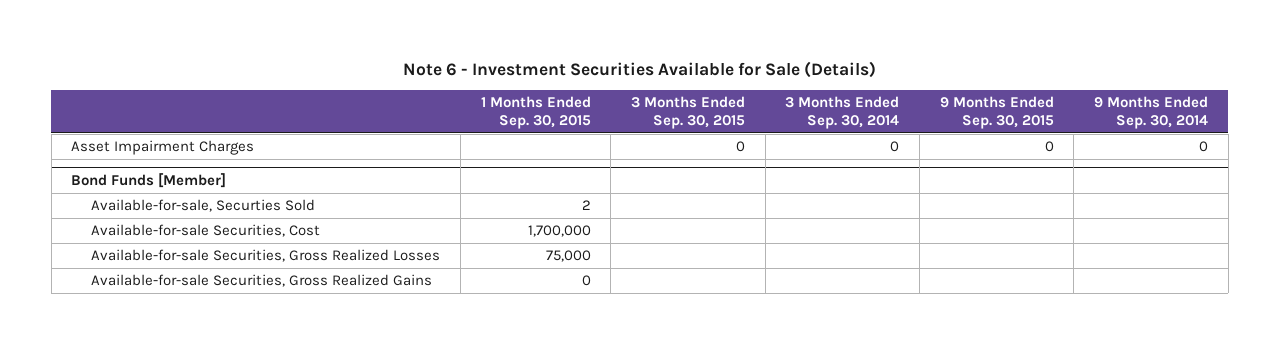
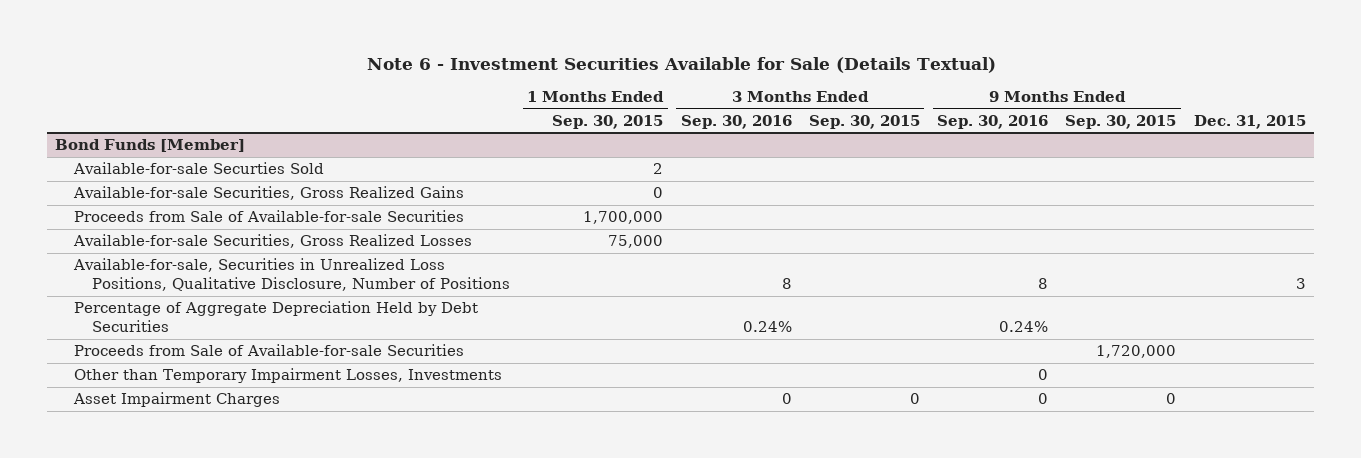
- Note 6 - Investment Securities Available for Sale (Details)
+ Note 6 - Investment Securities Available for Sale (Details Textual)
- | 1 Months Ended Sep. 30, 2015 | 3 Months Ended Sep. 30, 2015 | 3 Months Ended Sep. 30, 2014 | 9 Months Ended Sep. 30, 2015 | 9 Months Ended Sep. 30, 2014
+ | 1 Months Ended Sep. 30, 2015 | 3 Months Ended Sep. 30, 2016 | 3 Months Ended Sep. 30, 2015 | 9 Months Ended Sep. 30, 2016 | 9 Months Ended Sep. 30, 2015 | Dec. 31, 2015
- Asset Impairment Charges | | 0 | 0 | 0 | 0
@ Bond Funds [Member]
- Available-for-sale, Securties Sold | 2 | | | |
- Available-for-sale Securities, Cost | 1,700,000 | | | |
+ Available-for-sale Securties Sold | 2 | | | | |
+ Proceeds from Sale of Available-for-sale Securities | 1,700,000 | | | | |
moved down: Available-for-sale Securities, Gross Realized Losses | 75,000 | | | | |
+ Available-for-sale, Securities in Unrealized Loss Positions, Qualitative Disclosure, Number of Positions | | 8 | | 8 | | 3
+ Percentage of Aggregate Depreciation Held by Debt Securities | | 0.24% | | 0.24% | |
+ Proceeds from Sale of Available-for-sale Securities | | | | | 1,720,000 |
+ Other than Temporary Impairment Losses, Investments | | | | 0 | |
+ Asset Impairment Charges | | 0 | 0 | 0 | 0 |

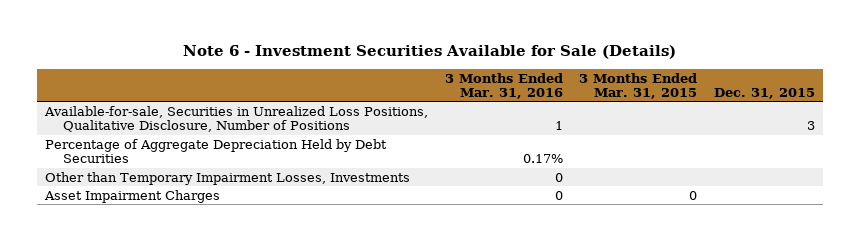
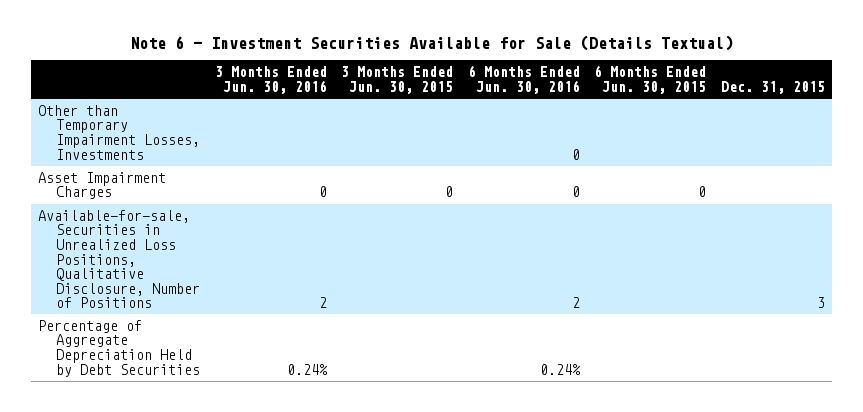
- Note 6 - Investment Securities Available for Sale (Details)
+ Note 6 - Investment Securities Available for Sale (Details Textual)
- | 3 Months Ended Mar. 31, 2016 | 3 Months Ended Mar. 31, 2015 | Dec. 31, 2015
+ | 3 Months Ended Jun. 30, 2016 | 3 Months Ended Jun. 30, 2015 | 6 Months Ended Jun. 30, 2016 | 6 Months Ended Jun. 30, 2015 | Dec. 31, 2015
moved down: Available-for-sale, Securities in Unrealized Loss Positions, Qualitative Disclosure, Number of Positions | 2 | | 2 | | 3
moved down: Percentage of Aggregate Depreciation Held by Debt Securities | 0.24% | | 0.24% | |

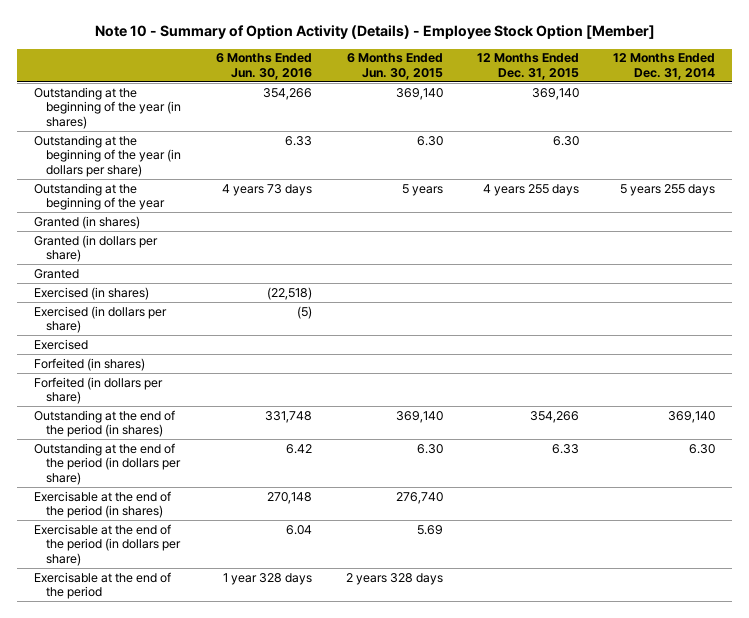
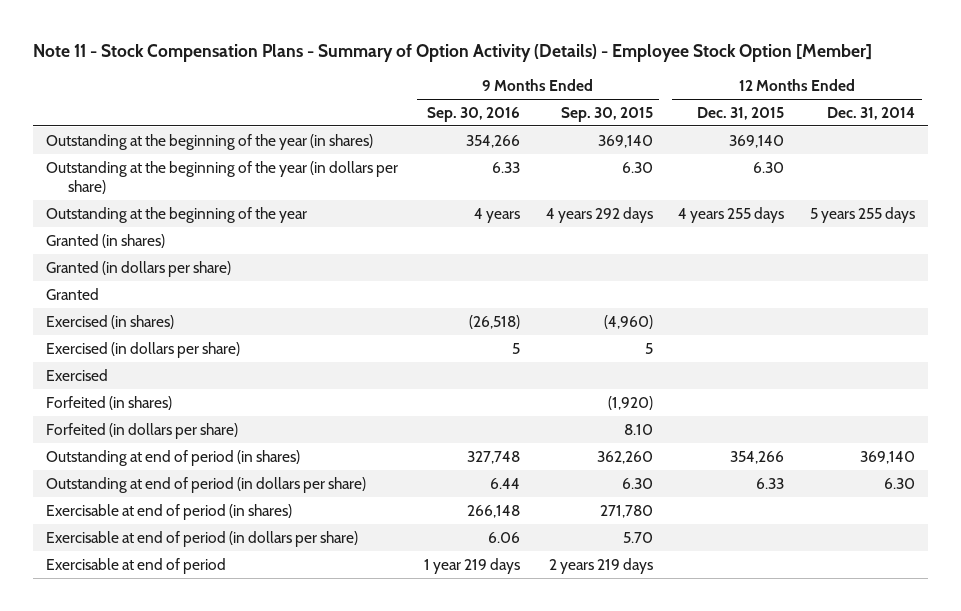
- Note 10 - Summary of Option Activity (Details) - Employee Stock Option [Member]
+ Note 11 - Stock Compensation Plans - Summary of Option Activity (Details) - Employee Stock Option [Member]
- | 6 Months Ended Jun. 30, 2016 | 6 Months Ended Jun. 30, 2015 | 12 Months Ended Dec. 31, 2015 | 12 Months Ended Dec. 31, 2014
+ | 9 Months Ended Sep. 30, 2016 | 9 Months Ended Sep. 30, 2015 | 12 Months Ended Dec. 31, 2015 | 12 Months Ended Dec. 31, 2014
- Outstanding at the end of the period (in shares) | 331,748 | 369,140 | 354,266 | 369,140
- Outstanding at the end of the period (in dollars per share) | 6.42 | 6.30 | 6.33 | 6.30
- Exercisable at the end of the period (in shares) | 270,148 | 276,740 | |
- Exercisable at the end of the period (in dollars per share) | 6.04 | 5.69 | |
- Exercisable at the end of the period | 1 year 328 days | 2 years 328 days | |
+ Outstanding at end of period (in shares) | 327,748 | 362,260 | 354,266 | 369,140
+ Outstanding at end of period (in dollars per share) | 6.44 | 6.30 | 6.33 | 6.30
+ Exercisable at end of period (in shares) | 266,148 | 271,780 | |
+ Exercisable at end of period (in dollars per share) | 6.06 | 5.70 | |
+ Exercisable at end of period | 1 year 219 days | 2 years 219 days | |

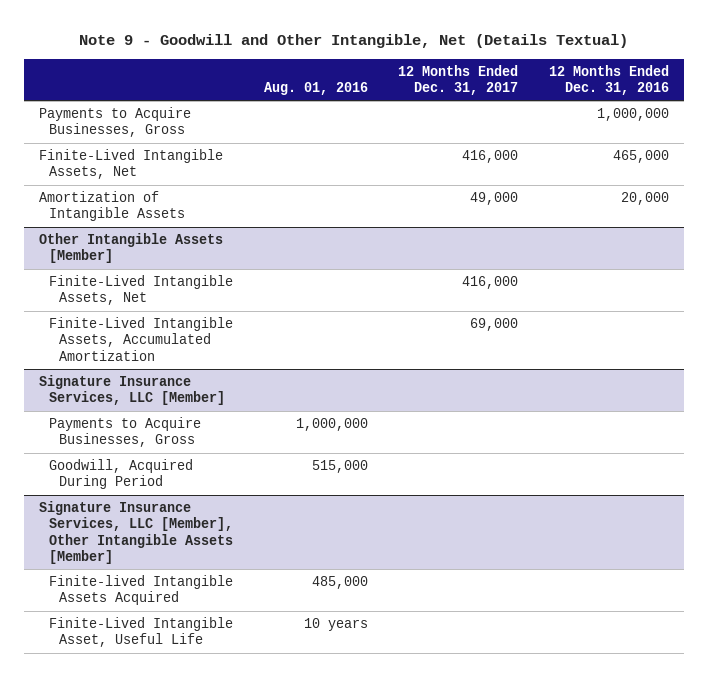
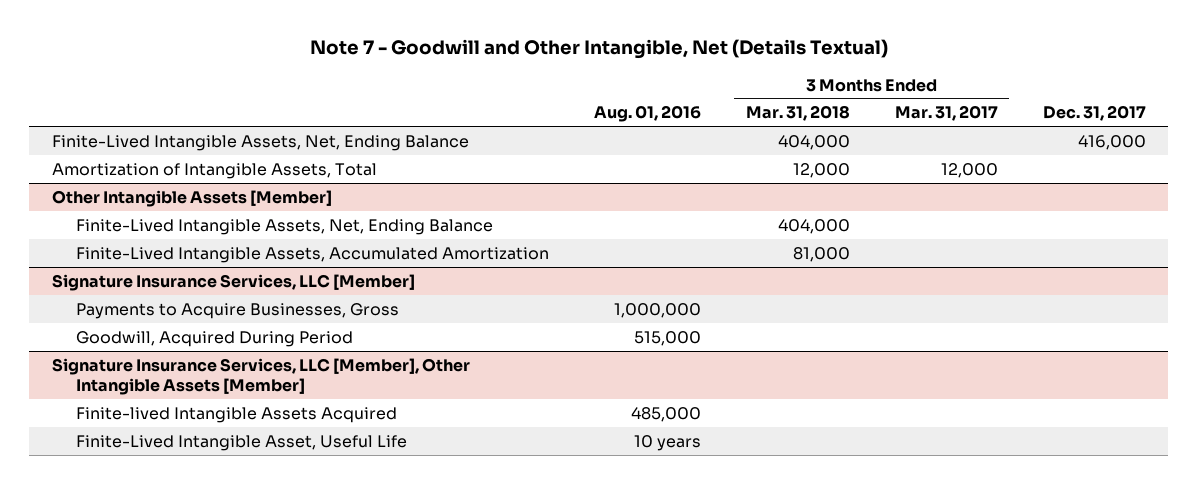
- Note 9 - Goodwill and Other Intangible, Net (Details Textual)
+ Note 7 - Goodwill and Other Intangible, Net (Details Textual)
- | Aug. 01, 2016 | 12 Months Ended Dec. 31, 2017 | 12 Months Ended Dec. 31, 2016
+ | Aug. 01, 2016 | 3 Months Ended Mar. 31, 2018 | 3 Months Ended Mar. 31, 2017 | Dec. 31, 2017
- Payments to Acquire Businesses, Gross | | | 1,000,000
- Finite-Lived Intangible Assets, Net | | 416,000 | 465,000
- Amortization of Intangible Assets | | 49,000 | 20,000
+ Finite-Lived Intangible Assets, Net, Ending Balance | | 404,000 | | 416,000
+ Amortization of Intangible Assets, Total | | 12,000 | 12,000 |
@ Other Intangible Assets [Member]
- Finite-Lived Intangible Assets, Net | | 416,000 |
+ Finite-Lived Intangible Assets, Net, Ending Balance | | 404,000 | |

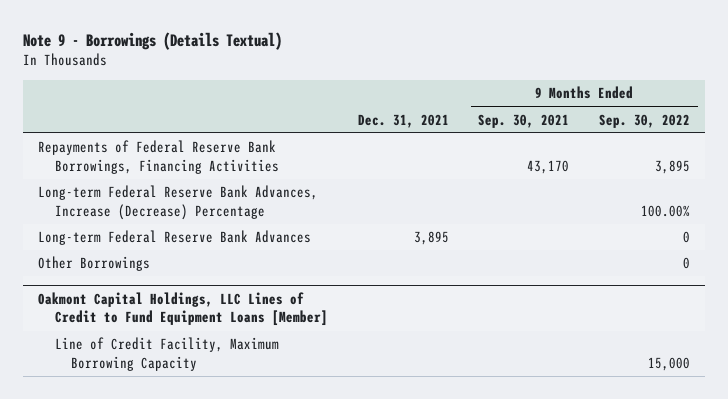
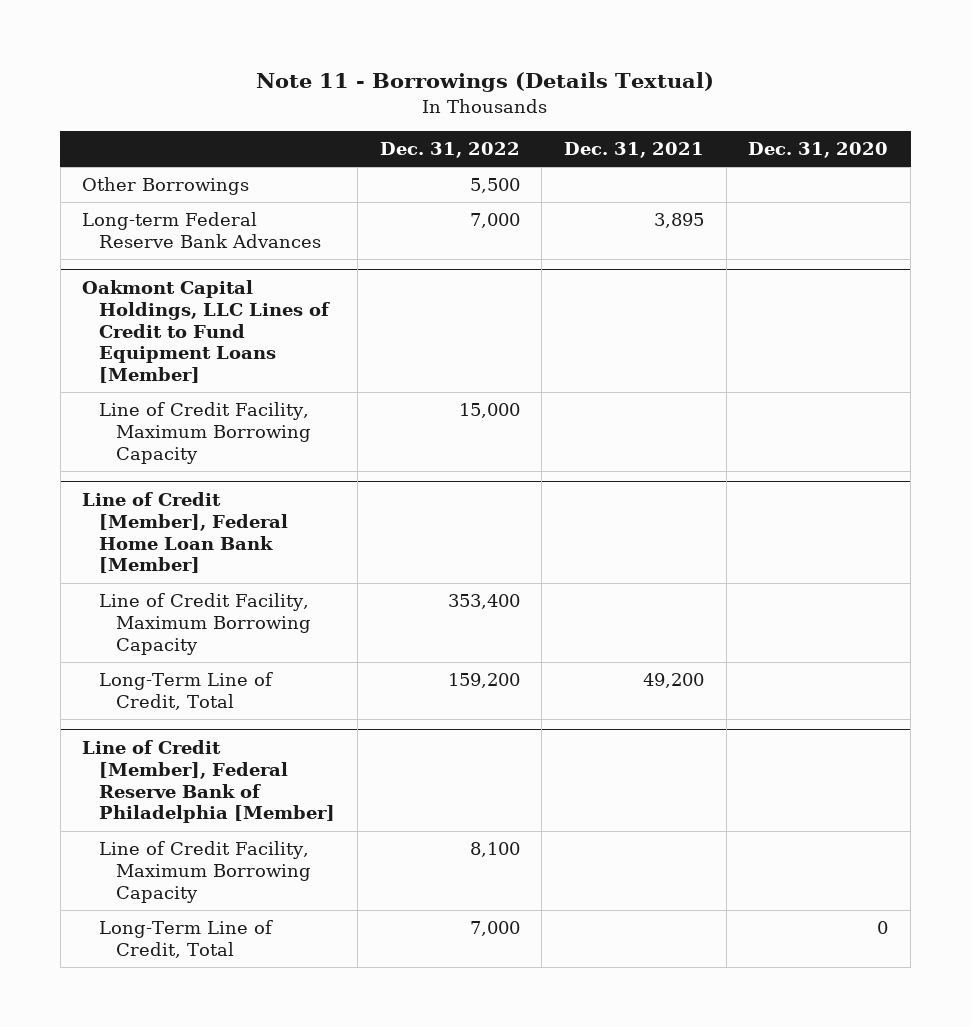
- Note 9 - Borrowings (Details Textual)
+ Note 11 - Borrowings (Details Textual)
- | Dec. 31, 2021 | 9 Months Ended Sep. 30, 2021 | 9 Months Ended Sep. 30, 2022
+ | Dec. 31, 2022 | Dec. 31, 2021 | Dec. 31, 2020
- Repayments of Federal Reserve Bank Borrowings, Financing Activities | | 43,170 | 3,895
- Long-term Federal Reserve Bank Advances, Increase (Decrease) Percentage | | | 100.00%
moved down: Long-term Federal Reserve Bank Advances | 7,000 | 3,895 |
+ Line of Credit [Member], Federal Home Loan Bank [Member]
+ Line of Credit Facility, Maximum Borrowing Capacity | 353,400 | |
+ Long-Term Line of Credit, Total | 159,200 | 49,200 |
+ Line of Credit [Member], Federal Reserve Bank of Philadelphia [Member]
+ Line of Credit Facility, Maximum Borrowing Capacity | 8,100 | |
+ Long-Term Line of Credit, Total | 7,000 | | 0

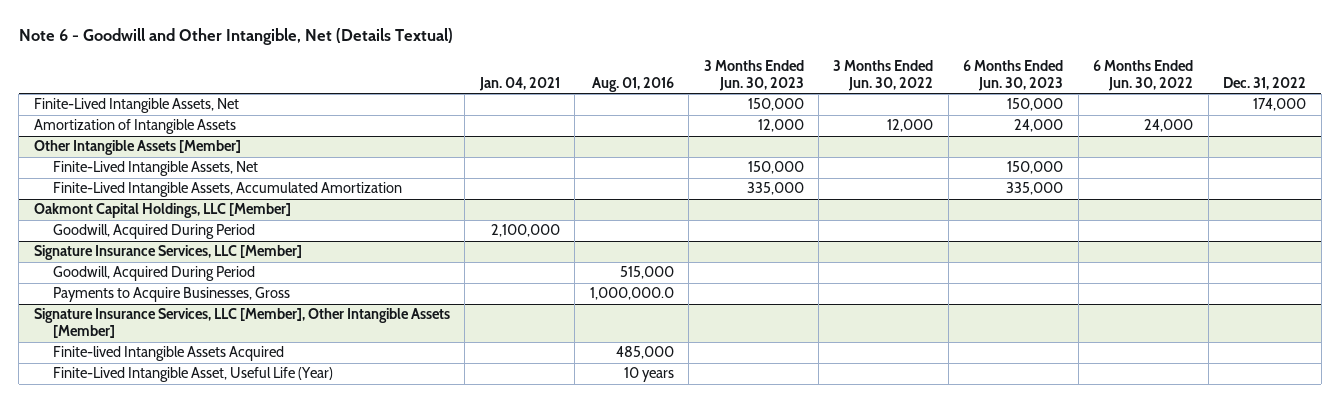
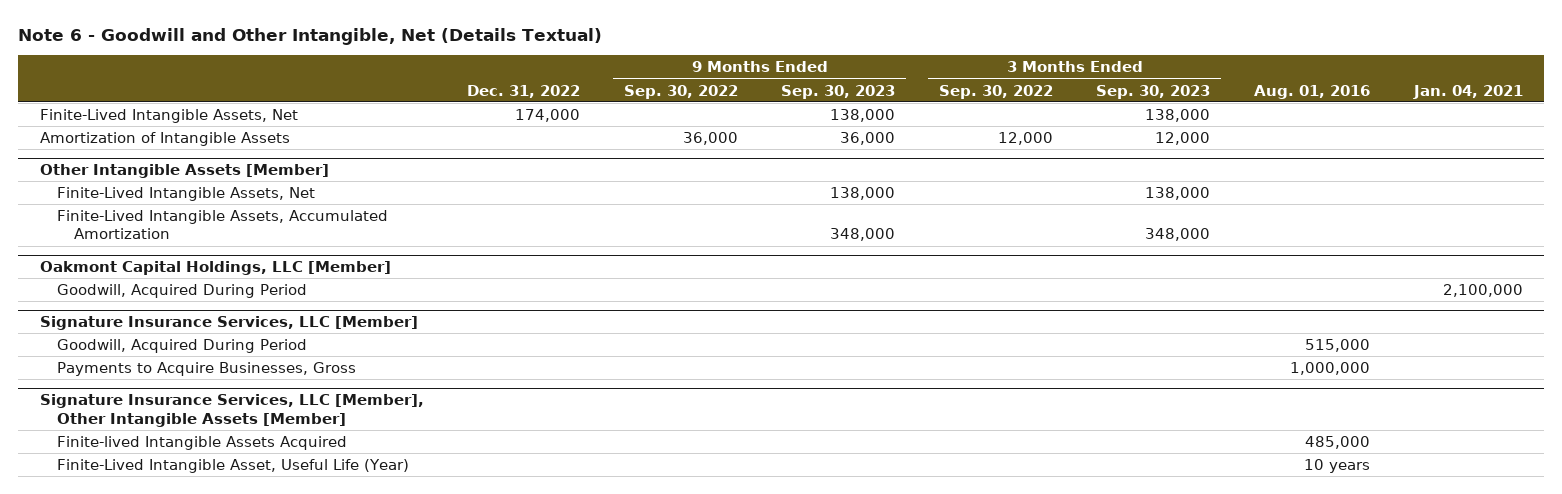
- | Jan. 04, 2021 | Aug. 01, 2016 | 3 Months Ended Jun. 30, 2023 | 3 Months Ended Jun. 30, 2022 | 6 Months Ended Jun. 30, 2023 | 6 Months Ended Jun. 30, 2022 | Dec. 31, 2022
+ | Dec. 31, 2022 | 9 Months Ended Sep. 30, 2022 | 9 Months Ended Sep. 30, 2023 | 3 Months Ended Sep. 30, 2022 | 3 Months Ended Sep. 30, 2023 | Aug. 01, 2016 | Jan. 04, 2021
@ Signature Insurance Services, LLC [Member]
- Payments to Acquire Businesses, Gross | | 1,000,000.0 | | | | |
+ Payments to Acquire Businesses, Gross | | | | | | 1,000,000 |

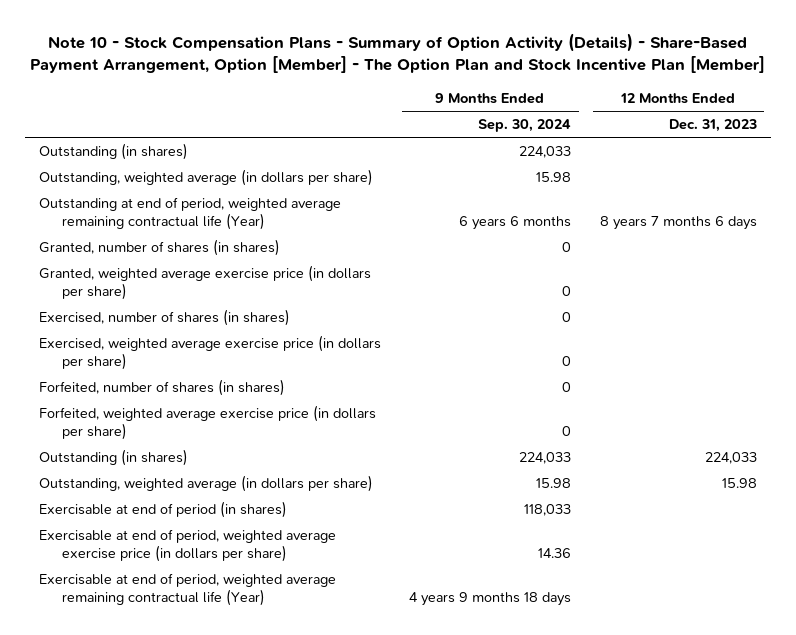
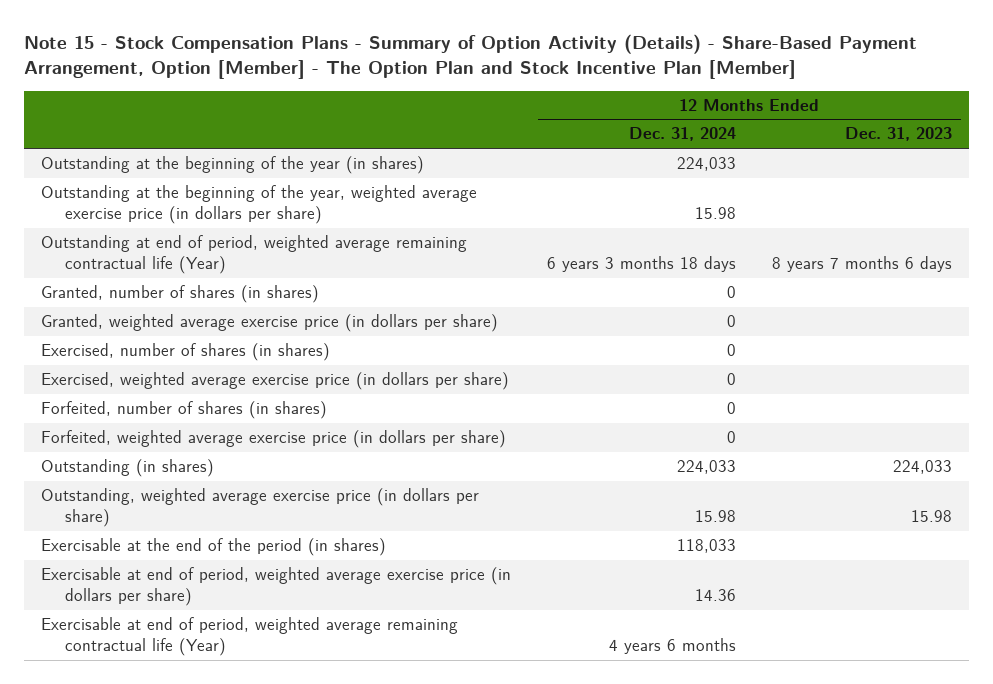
- Note 10 - Stock Compensation Plans - Summary of Option Activity (Details) - Share-Based Payment Arrangement, Option [Member] - The Option Plan and Stock Incentive Plan [Member]
+ Note 15 - Stock Compensation Plans - Summary of Option Activity (Details) - Share-Based Payment Arrangement, Option [Member] - The Option Plan and Stock Incentive Plan [Member]
- | 9 Months Ended Sep. 30, 2024 | 12 Months Ended Dec. 31, 2023
+ | 12 Months Ended Dec. 31, 2024 | 12 Months Ended Dec. 31, 2023
- Outstanding (in shares) | 224,033 |
- Outstanding, weighted average (in dollars per share) | 15.98 |
+ Outstanding at the beginning of the year (in shares) | 224,033 |
+ Outstanding at the beginning of the year, weighted average exercise price (in dollars per share) | 15.98 |
- Outstanding, weighted average (in dollars per share) | 15.98 | 15.98
- Exercisable at end of period (in shares) | 118,033 |
+ Outstanding, weighted average exercise price (in dollars per share) | 15.98 | 15.98
+ Exercisable at the end of the period (in shares) | 118,033 |

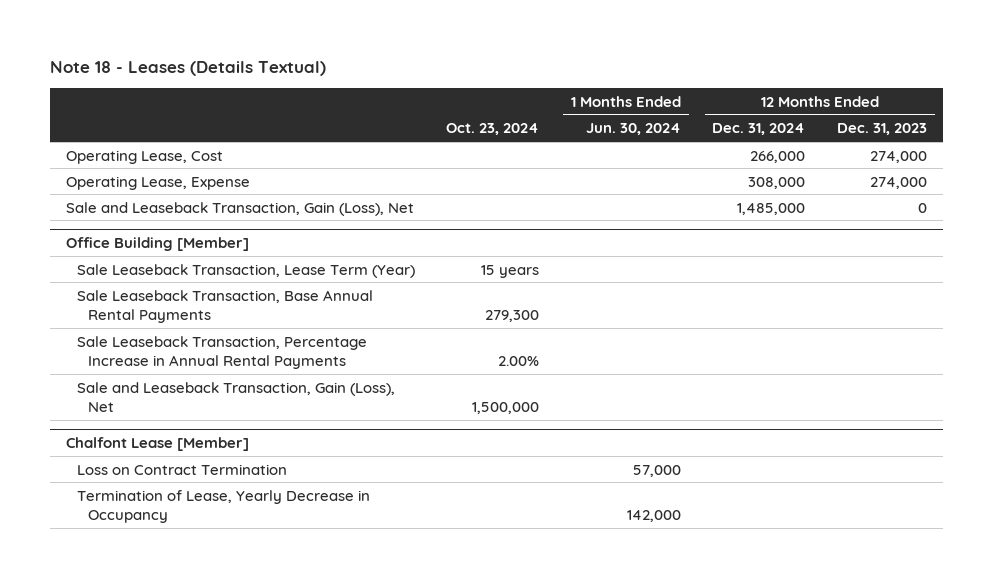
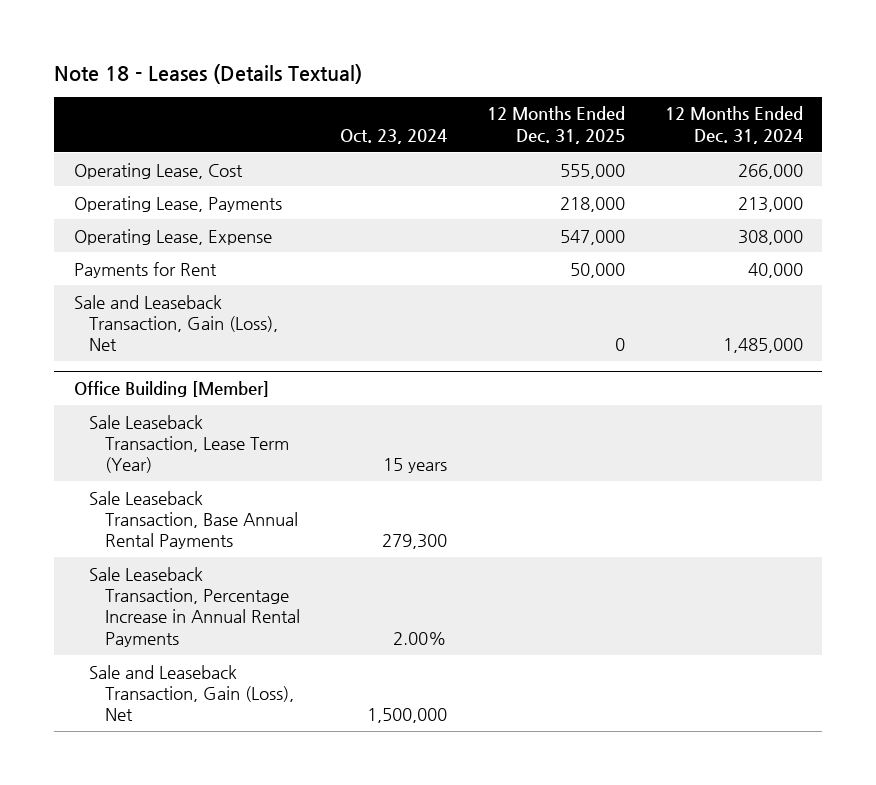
- | Oct. 23, 2024 | 1 Months Ended Jun. 30, 2024 | 12 Months Ended Dec. 31, 2024 | 12 Months Ended Dec. 31, 2023
+ | Oct. 23, 2024 | 12 Months Ended Dec. 31, 2025 | 12 Months Ended Dec. 31, 2024
+ Operating Lease, Payments | | 218,000 | 213,000
+ Payments for Rent | | 50,000 | 40,000
- Chalfont Lease [Member]
- Loss on Contract Termination | | 57,000 | |
- Termination of Lease, Yearly Decrease in Occupancy | | 142,000 | |

